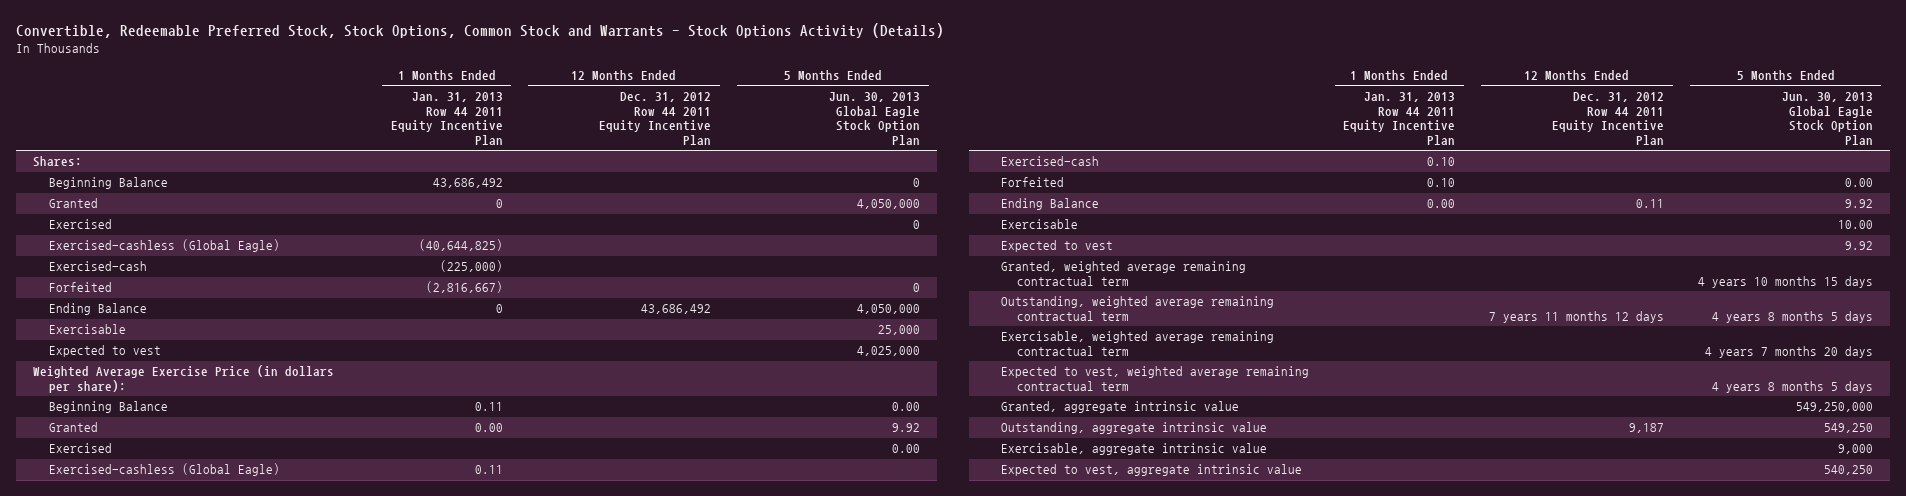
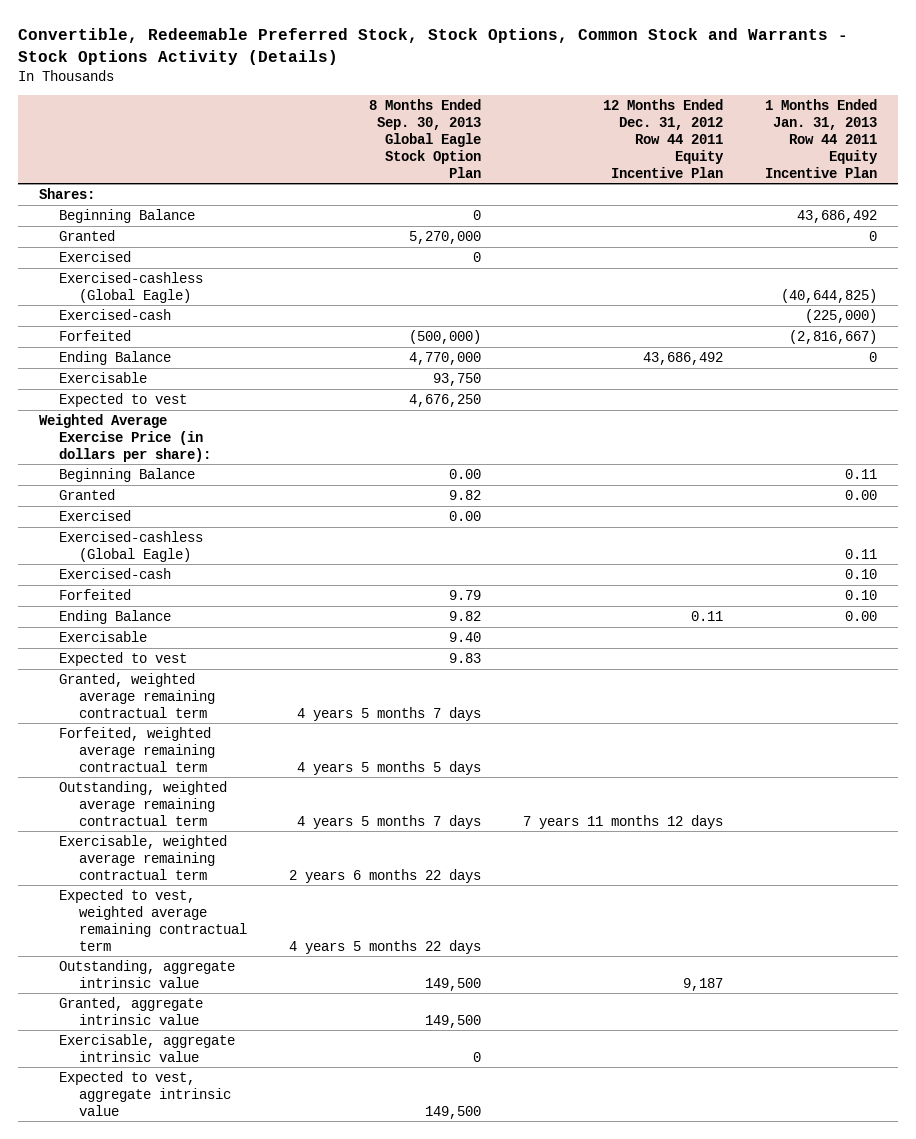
- | 1 Months Ended Jan. 31, 2013 Row 44 2011 Equity Incentive Plan | 12 Months Ended Dec. 31, 2012 Row 44 2011 Equity Incentive Plan | 5 Months Ended Jun. 30, 2013 Global Eagle Stock Option Plan
+ | 8 Months Ended Sep. 30, 2013 Global Eagle Stock Option Plan | 12 Months Ended Dec. 31, 2012 Row 44 2011 Equity Incentive Plan | 1 Months Ended Jan. 31, 2013 Row 44 2011 Equity Incentive Plan
+ Forfeited, weighted average remaining contractual term | 4 years 5 months 5 days | |
moved down: Granted, aggregate intrinsic value | 149,500 | |

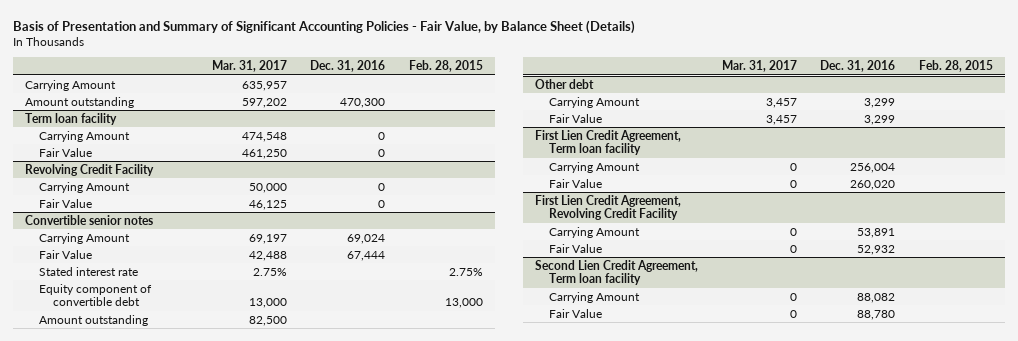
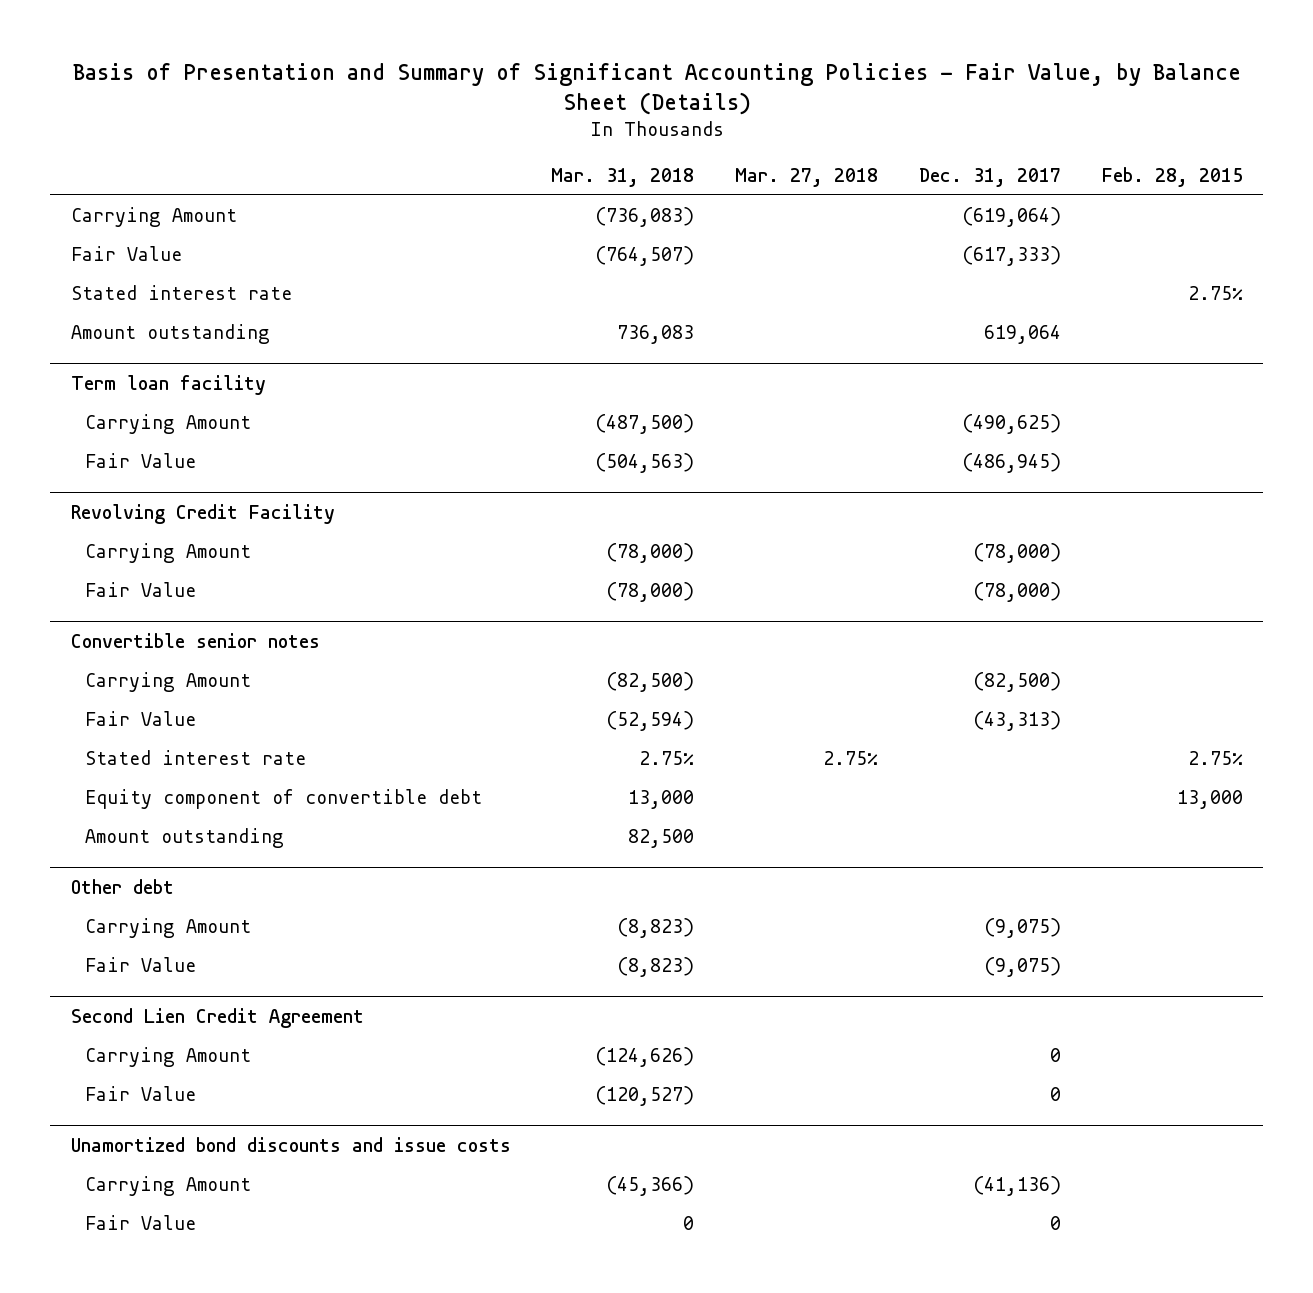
- | Mar. 31, 2017 | Dec. 31, 2016 | Feb. 28, 2015
+ | Mar. 31, 2018 | Mar. 27, 2018 | Dec. 31, 2017 | Feb. 28, 2015
+ Fair Value | (764,507) | | (617,333) |
+ Stated interest rate | | | | 2.75%
- First Lien Credit Agreement, Term loan facility
- Carrying Amount | 0 | 256,004 |
- Fair Value | 0 | 260,020 |
- First Lien Credit Agreement, Revolving Credit Facility
- Carrying Amount | 0 | 53,891 |
- Fair Value | 0 | 52,932 |
- Second Lien Credit Agreement, Term loan facility
+ Second Lien Credit Agreement
+ Unamortized bond discounts and issue costs
+ Carrying Amount | (45,366) | | (41,136) |
+ Fair Value | 0 | | 0 |

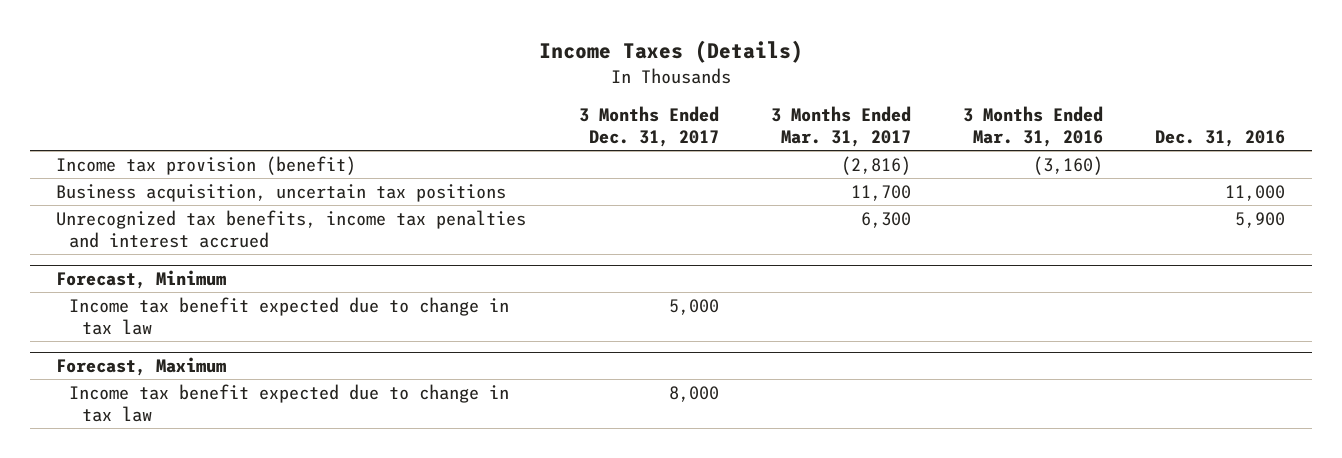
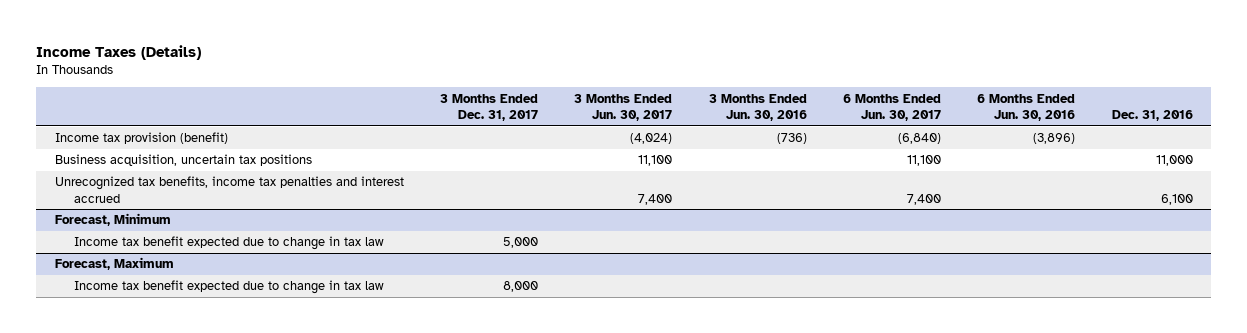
- | 3 Months Ended Dec. 31, 2017 | 3 Months Ended Mar. 31, 2017 | 3 Months Ended Mar. 31, 2016 | Dec. 31, 2016
+ | 3 Months Ended Dec. 31, 2017 | 3 Months Ended Jun. 30, 2017 | 3 Months Ended Jun. 30, 2016 | 6 Months Ended Jun. 30, 2017 | 6 Months Ended Jun. 30, 2016 | Dec. 31, 2016
- Unrecognized tax benefits, income tax penalties and interest accrued | | 6,300 | | 5,900
+ Unrecognized tax benefits, income tax penalties and interest accrued | | 7,400 | | 7,400 | | 6,100

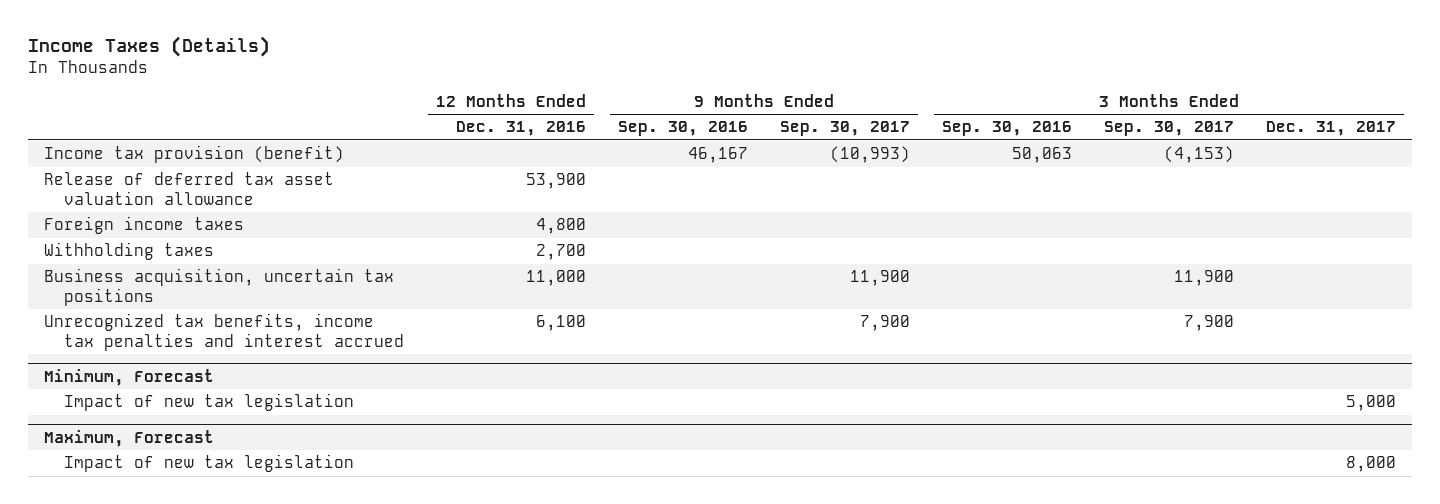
- | 3 Months Ended Dec. 31, 2017 | 3 Months Ended Jun. 30, 2017 | 3 Months Ended Jun. 30, 2016 | 6 Months Ended Jun. 30, 2017 | 6 Months Ended Jun. 30, 2016 | Dec. 31, 2016
+ | 12 Months Ended Dec. 31, 2016 | 9 Months Ended Sep. 30, 2016 | 9 Months Ended Sep. 30, 2017 | 3 Months Ended Sep. 30, 2016 | 3 Months Ended Sep. 30, 2017 | 3 Months Ended Dec. 31, 2017
+ Release of deferred tax asset valuation allowance | 53,900 | | | | |
+ Foreign income taxes | 4,800 | | | | |
+ Withholding taxes | 2,700 | | | | |
- Forecast, Minimum
- Income tax benefit expected due to change in tax law | 5,000 | | | | |
- Forecast, Maximum
- Income tax benefit expected due to change in tax law | 8,000 | | | | |
+ Minimum, Forecast
+ Impact of new tax legislation | | | | | | 5,000
+ Maximum, Forecast
+ Impact of new tax legislation | | | | | | 8,000

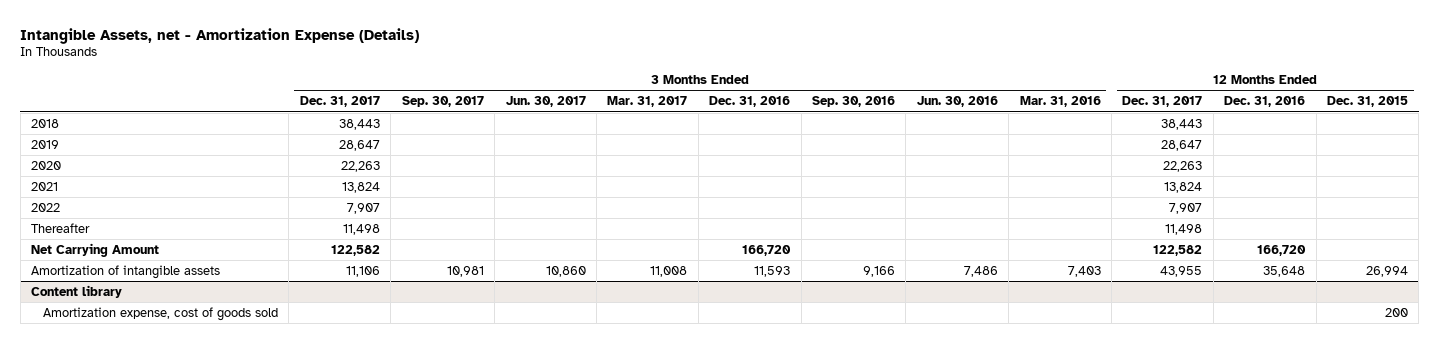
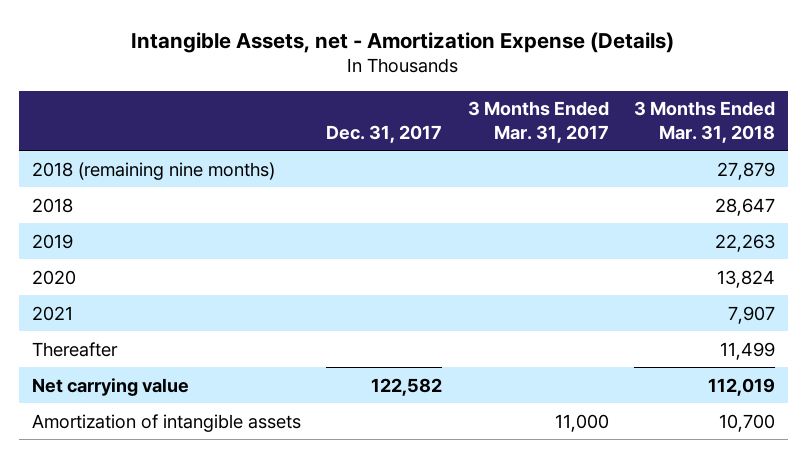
- | 3 Months Ended Dec. 31, 2017 | 3 Months Ended Sep. 30, 2017 | 3 Months Ended Jun. 30, 2017 | 3 Months Ended Mar. 31, 2017 | 3 Months Ended Dec. 31, 2016 | 3 Months Ended Sep. 30, 2016 | 3 Months Ended Jun. 30, 2016 | 3 Months Ended Mar. 31, 2016 | 12 Months Ended Dec. 31, 2017 | 12 Months Ended Dec. 31, 2016 | 12 Months Ended Dec. 31, 2015
+ | Dec. 31, 2017 | 3 Months Ended Mar. 31, 2017 | 3 Months Ended Mar. 31, 2018
+ 2018 (remaining nine months) | | | 27,879
- 2022 | 7,907 | | | | | | | | 7,907 | |
- Net Carrying Amount | 122,582 | | | | 166,720 | | | | 122,582 | 166,720 |
- Amortization of intangible assets | 11,106 | 10,981 | 10,860 | 11,008 | 11,593 | 9,166 | 7,486 | 7,403 | 43,955 | 35,648 | 26,994
- Content library
- Amortization expense, cost of goods sold | | | | | | | | | | | 200
+ Net carrying value | 122,582 | | 112,019
+ Amortization of intangible assets | | 11,000 | 10,700

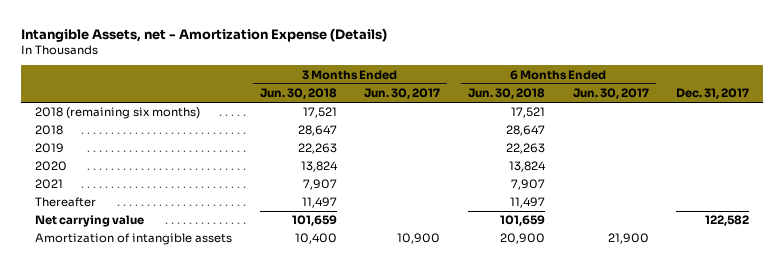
- | Dec. 31, 2017 | 3 Months Ended Mar. 31, 2017 | 3 Months Ended Mar. 31, 2018
+ | 3 Months Ended Jun. 30, 2018 | 3 Months Ended Jun. 30, 2017 | 6 Months Ended Jun. 30, 2018 | 6 Months Ended Jun. 30, 2017 | Dec. 31, 2017
- 2018 (remaining nine months) | | | 27,879
+ 2018 (remaining six months) | 17,521 | | 17,521 | |

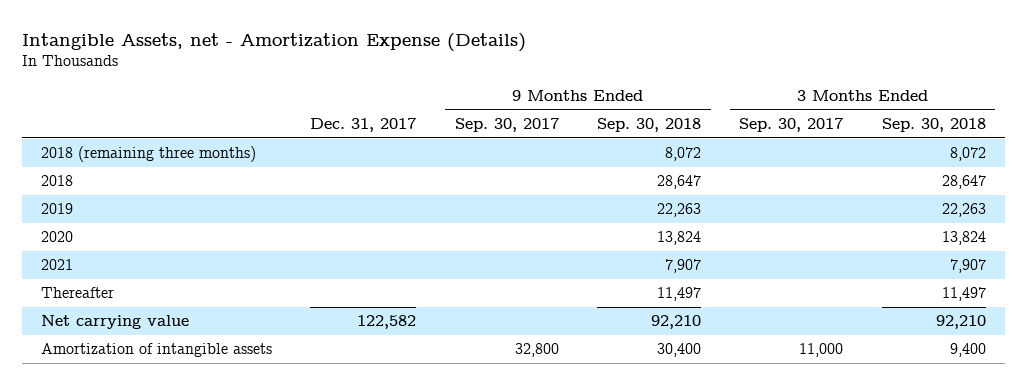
- | 3 Months Ended Jun. 30, 2018 | 3 Months Ended Jun. 30, 2017 | 6 Months Ended Jun. 30, 2018 | 6 Months Ended Jun. 30, 2017 | Dec. 31, 2017
+ | Dec. 31, 2017 | 9 Months Ended Sep. 30, 2017 | 9 Months Ended Sep. 30, 2018 | 3 Months Ended Sep. 30, 2017 | 3 Months Ended Sep. 30, 2018
- 2018 (remaining six months) | 17,521 | | 17,521 | |
+ 2018 (remaining three months) | | | 8,072 | | 8,072

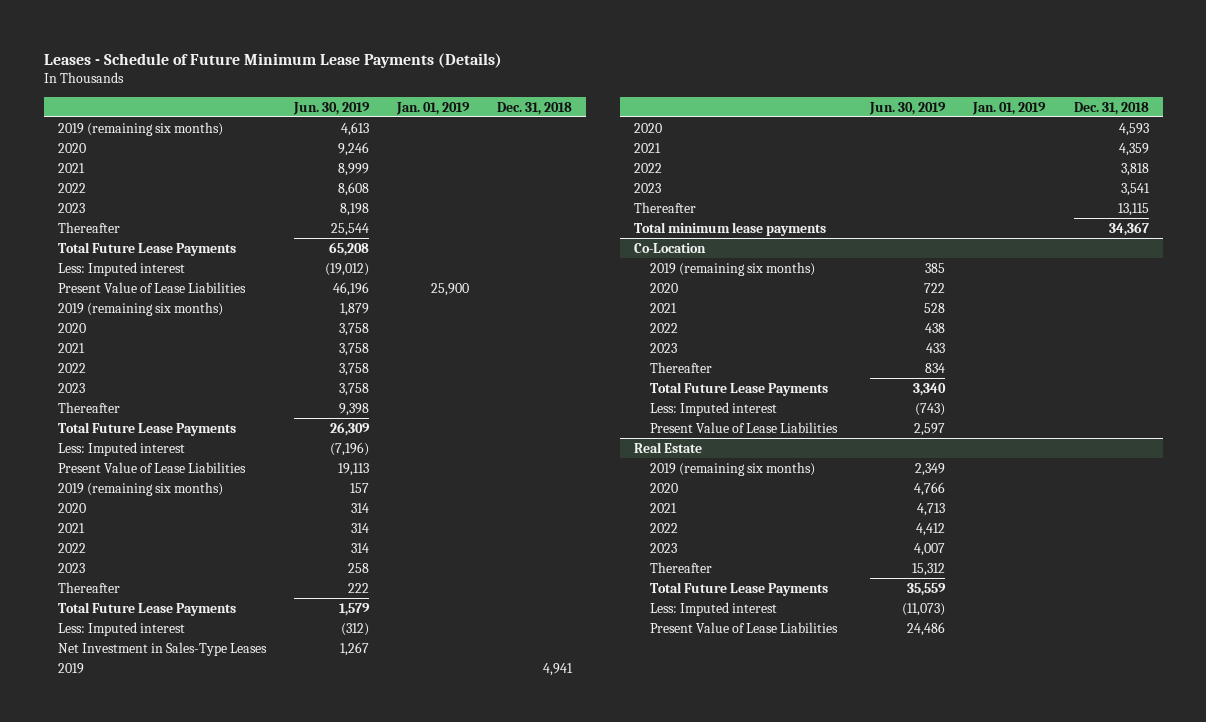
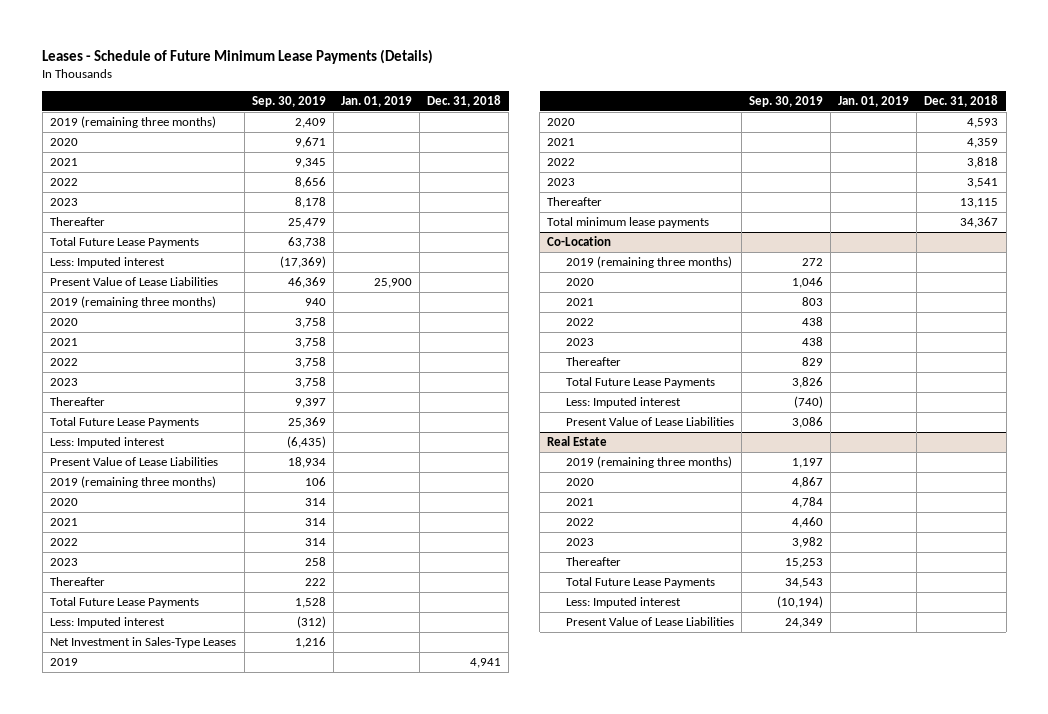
- | Jun. 30, 2019 | Jan. 01, 2019 | Dec. 31, 2018
+ | Sep. 30, 2019 | Jan. 01, 2019 | Dec. 31, 2018
- 2019 (remaining six months) | 4,613 | |
+ 2019 (remaining three months) | 2,409 | |
- 2019 (remaining six months) | 1,879 | |
+ 2019 (remaining three months) | 940 | |
- 2019 (remaining six months) | 157 | |
+ 2019 (remaining three months) | 106 | |
@ Co-Location
- 2019 (remaining six months) | 385 | |
+ 2019 (remaining three months) | 272 | |
@ Real Estate
- 2019 (remaining six months) | 2,349 | |
+ 2019 (remaining three months) | 1,197 | |

